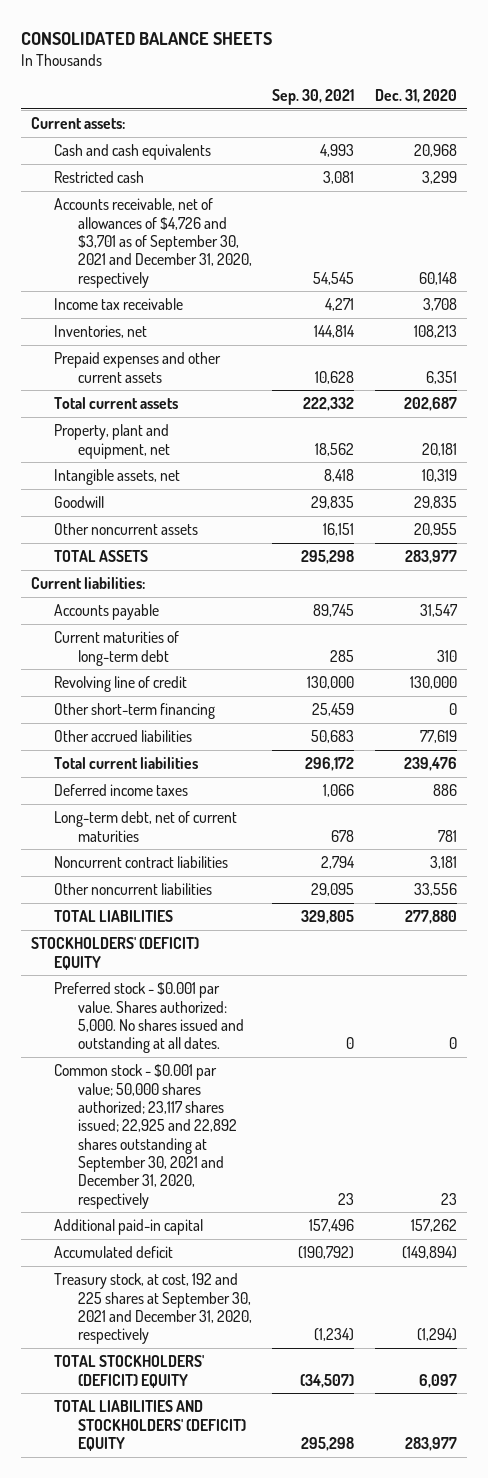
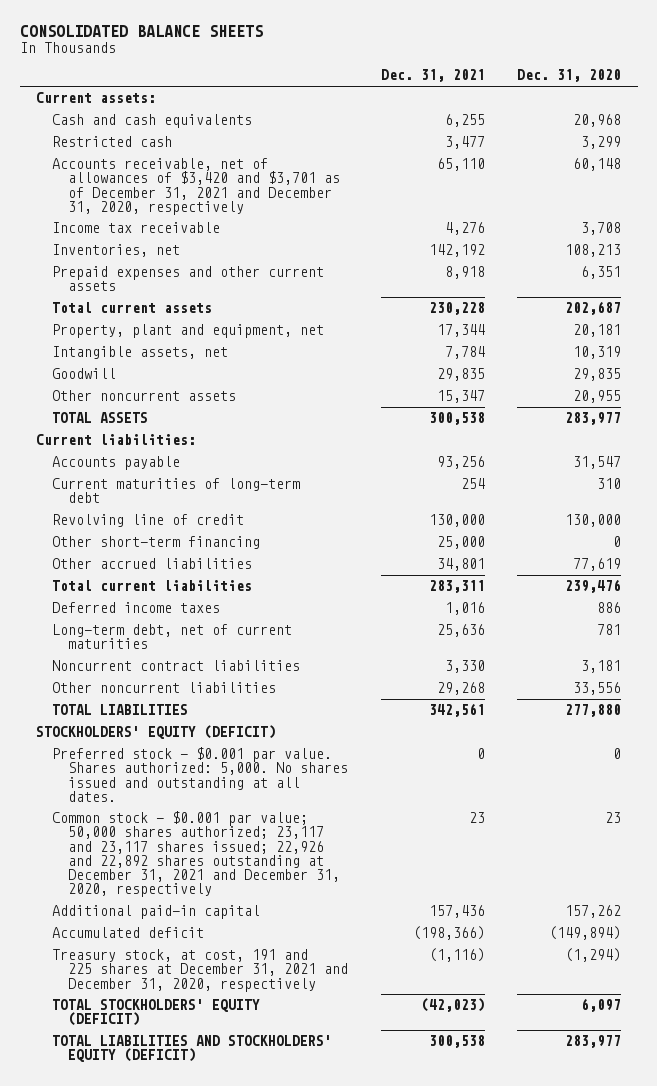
- | Sep. 30, 2021 | Dec. 31, 2020
+ | Dec. 31, 2021 | Dec. 31, 2020
- Accounts receivable, net of allowances of $4,726 and $3,701 as of September 30, 2021 and December 31, 2020, respectively | 54,545 | 60,148
+ Accounts receivable, net of allowances of $3,420 and $3,701 as of December 31, 2021 and December 31, 2020, respectively | 65,110 | 60,148
- STOCKHOLDERS' (DEFICIT) EQUITY
+ STOCKHOLDERS' EQUITY (DEFICIT)
- Common stock - $0.001 par value; 50,000 shares authorized; 23,117 shares issued; 22,925 and 22,892 shares outstanding at September 30, 2021 and December 31, 2020, respectively | 23 | 23
+ Common stock - $0.001 par value; 50,000 shares authorized; 23,117 and 23,117 shares issued; 22,926 and 22,892 shares outstanding at December 31, 2021 and December 31, 2020, respectively | 23 | 23
- Treasury stock, at cost, 192 and 225 shares at September 30, 2021 and December 31, 2020, respectively | (1,234) | (1,294)
- TOTAL STOCKHOLDERS' (DEFICIT) EQUITY | (34,507) | 6,097
- TOTAL LIABILITIES AND STOCKHOLDERS' (DEFICIT) EQUITY | 295,298 | 283,977
+ Treasury stock, at cost, 191 and 225 shares at December 31, 2021 and December 31, 2020, respectively | (1,116) | (1,294)
+ TOTAL STOCKHOLDERS' EQUITY (DEFICIT) | (42,023) | 6,097
+ TOTAL LIABILITIES AND STOCKHOLDERS' EQUITY (DEFICIT) | 300,538 | 283,977

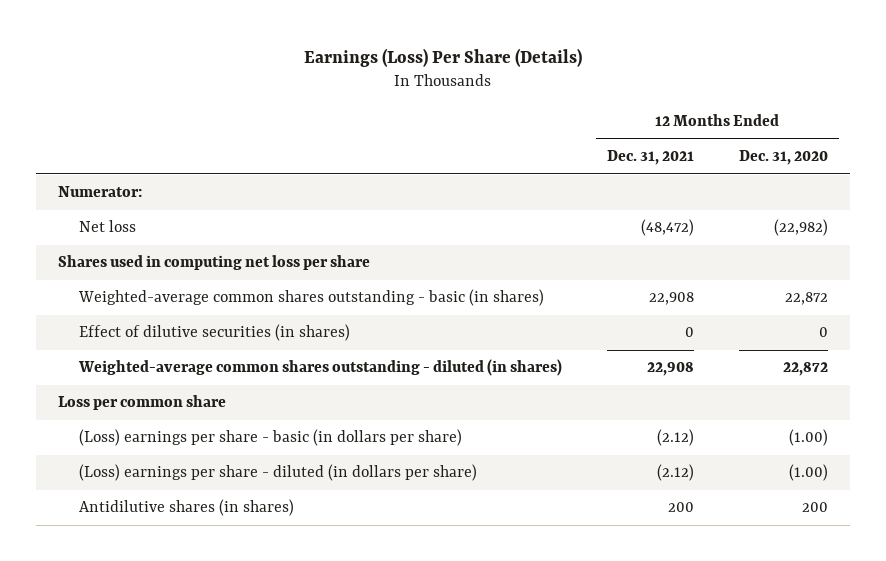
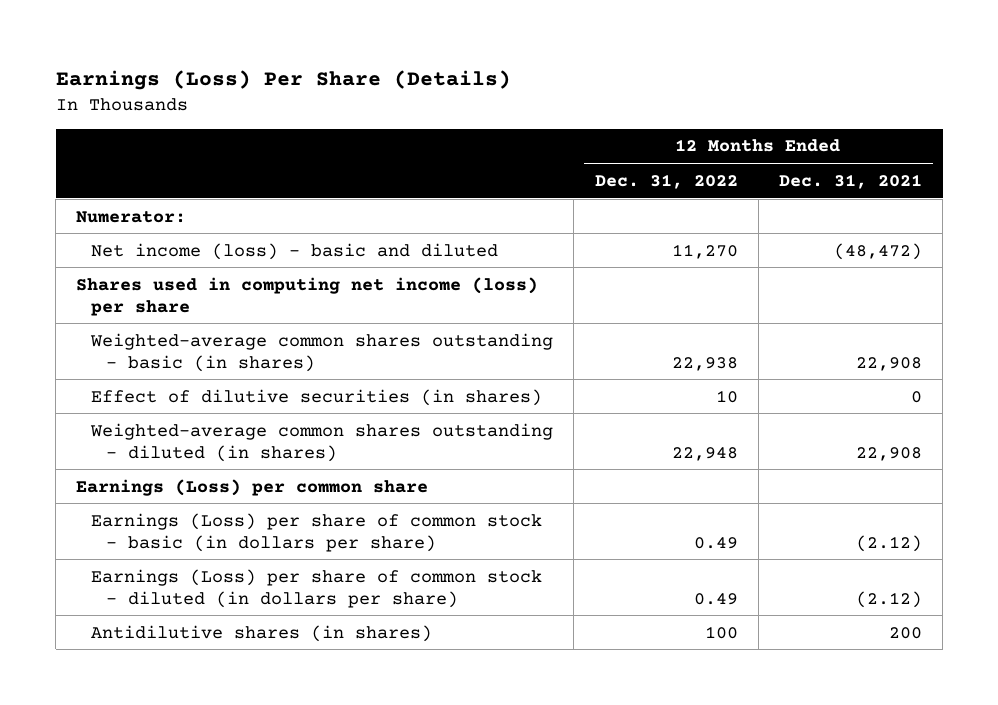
- | 12 Months Ended Dec. 31, 2021 | 12 Months Ended Dec. 31, 2020
+ | 12 Months Ended Dec. 31, 2022 | 12 Months Ended Dec. 31, 2021
- Net loss | (48,472) | (22,982)
- Shares used in computing net loss per share
+ Net income (loss) - basic and diluted | 11,270 | (48,472)
+ Shares used in computing net income (loss) per share
- Loss per common share
- (Loss) earnings per share - basic (in dollars per share) | (2.12) | (1.00)
- (Loss) earnings per share - diluted (in dollars per share) | (2.12) | (1.00)
+ Earnings (Loss) per common share
+ Earnings (Loss) per share of common stock - basic (in dollars per share) | 0.49 | (2.12)
+ Earnings (Loss) per share of common stock - diluted (in dollars per share) | 0.49 | (2.12)

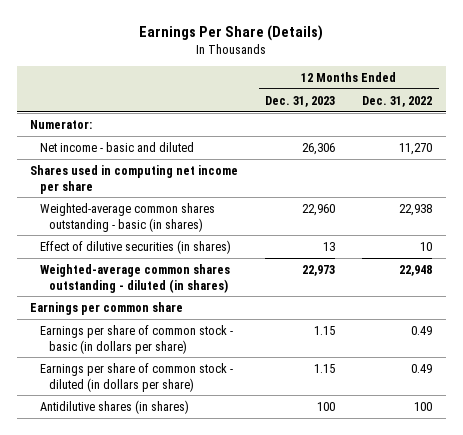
- Earnings (Loss) Per Share (Details)
+ Earnings Per Share (Details)
- | 12 Months Ended Dec. 31, 2022 | 12 Months Ended Dec. 31, 2021
+ | 12 Months Ended Dec. 31, 2023 | 12 Months Ended Dec. 31, 2022
- Net income (loss) - basic and diluted | 11,270 | (48,472)
- Shares used in computing net income (loss) per share
+ Net income - basic and diluted | 26,306 | 11,270
+ Shares used in computing net income per share
- Earnings (Loss) per common share
- Earnings (Loss) per share of common stock - basic (in dollars per share) | 0.49 | (2.12)
- Earnings (Loss) per share of common stock - diluted (in dollars per share) | 0.49 | (2.12)
+ Earnings per common share
+ Earnings per share of common stock - basic (in dollars per share) | 1.15 | 0.49
+ Earnings per share of common stock - diluted (in dollars per share) | 1.15 | 0.49

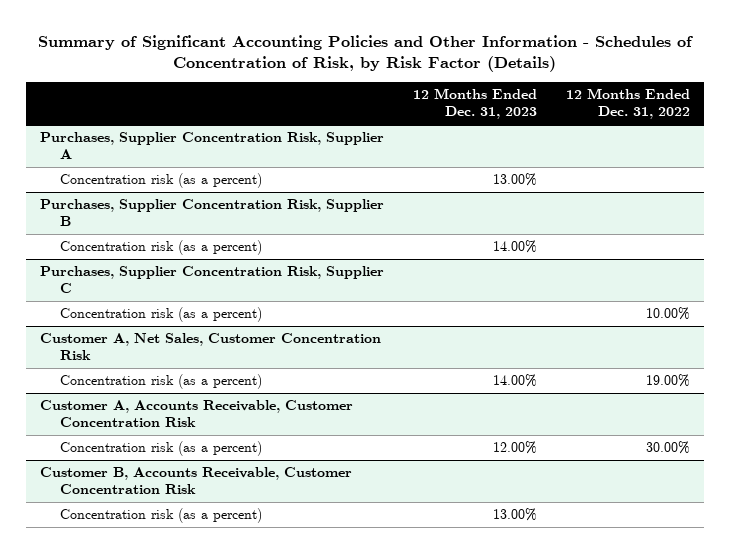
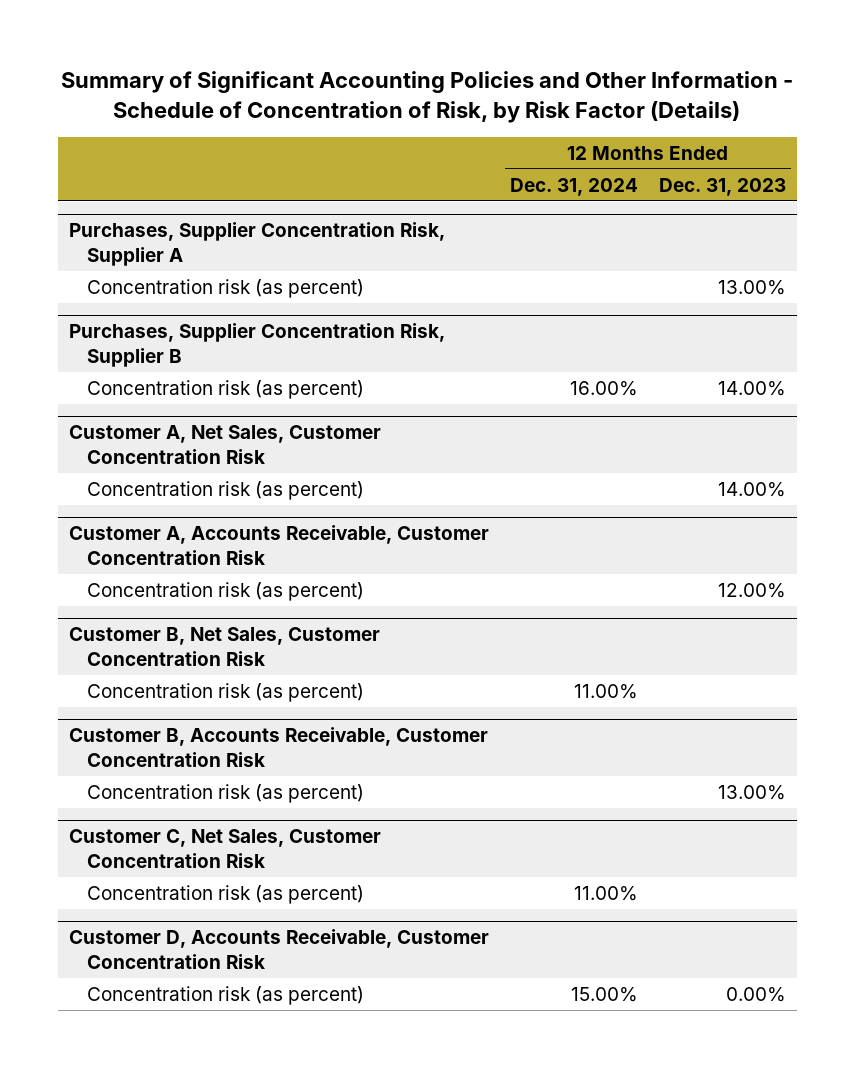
- Summary of Significant Accounting Policies and Other Information - Schedules of Concentration of Risk, by Risk Factor (Details)
+ Summary of Significant Accounting Policies and Other Information - Schedule of Concentration of Risk, by Risk Factor (Details)
- | 12 Months Ended Dec. 31, 2023 | 12 Months Ended Dec. 31, 2022
+ | 12 Months Ended Dec. 31, 2024 | 12 Months Ended Dec. 31, 2023
@ Purchases, Supplier Concentration Risk, Supplier A
- Concentration risk (as a percent) | 13.00% |
+ Concentration risk (as percent) | | 13.00%
@ Purchases, Supplier Concentration Risk, Supplier B
- Concentration risk (as a percent) | 14.00% |
- Purchases, Supplier Concentration Risk, Supplier C
- Concentration risk (as a percent) | | 10.00%
@ Purchases, Supplier Concentration Risk, Supplier B
+ Concentration risk (as percent) | 16.00% | 14.00%
@ Customer A, Net Sales, Customer Concentration Risk
- Concentration risk (as a percent) | 14.00% | 19.00%
+ Concentration risk (as percent) | | 14.00%
@ Customer A, Accounts Receivable, Customer Concentration Risk
- Concentration risk (as a percent) | 12.00% | 30.00%
+ Concentration risk (as percent) | | 12.00%
+ Customer B, Net Sales, Customer Concentration Risk
+ Concentration risk (as percent) | 11.00% |
@ Customer B, Accounts Receivable, Customer Concentration Risk
- Concentration risk (as a percent) | 13.00% |
+ Concentration risk (as percent) | | 13.00%
+ Customer C, Net Sales, Customer Concentration Risk
+ Concentration risk (as percent) | 11.00% |
+ Customer D, Accounts Receivable, Customer Concentration Risk
+ Concentration risk (as percent) | 15.00% | 0.00%

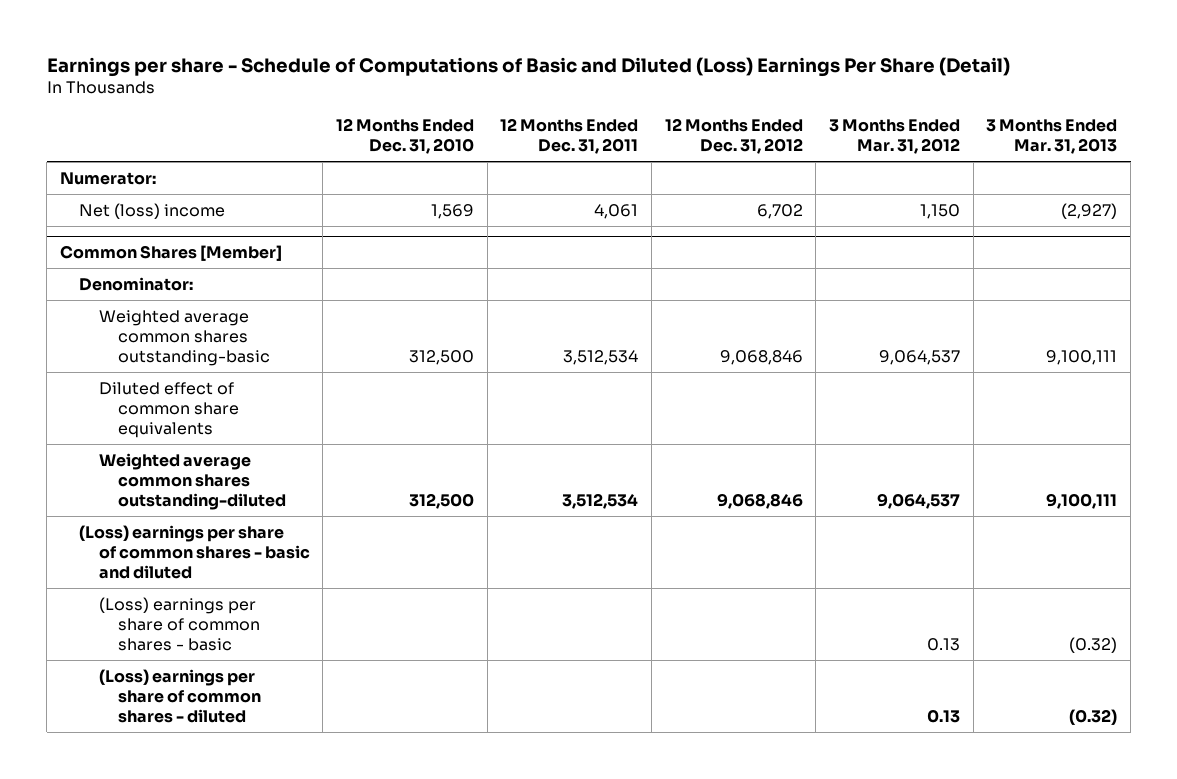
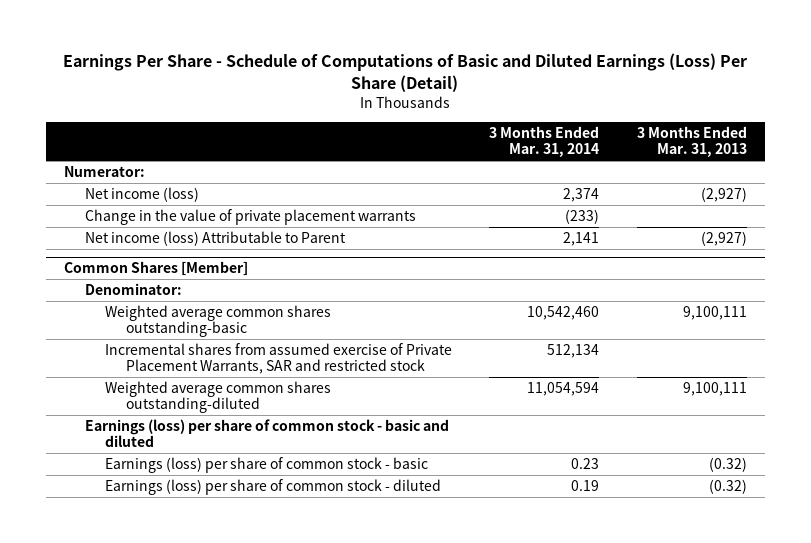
- Earnings per share - Schedule of Computations of Basic and Diluted (Loss) Earnings Per Share (Detail)
+ Earnings Per Share - Schedule of Computations of Basic and Diluted Earnings (Loss) Per Share (Detail)
- | 12 Months Ended Dec. 31, 2010 | 12 Months Ended Dec. 31, 2011 | 12 Months Ended Dec. 31, 2012 | 3 Months Ended Mar. 31, 2012 | 3 Months Ended Mar. 31, 2013
+ | 3 Months Ended Mar. 31, 2014 | 3 Months Ended Mar. 31, 2013
- Net (loss) income | 1,569 | 4,061 | 6,702 | 1,150 | (2,927)
+ Net income (loss) | 2,374 | (2,927)
+ Change in the value of private placement warrants | (233) |
+ Net income (loss) Attributable to Parent | 2,141 | (2,927)
@ Common Shares [Member]
- Diluted effect of common share equivalents
+ Incremental shares from assumed exercise of Private Placement Warrants, SAR and restricted stock | 512,134 |
- (Loss) earnings per share of common shares - basic and diluted
- (Loss) earnings per share of common shares - basic | | | | 0.13 | (0.32)
- (Loss) earnings per share of common shares - diluted | | | | 0.13 | (0.32)
+ Earnings (loss) per share of common stock - basic and diluted
+ Earnings (loss) per share of common stock - basic | 0.23 | (0.32)
+ Earnings (loss) per share of common stock - diluted | 0.19 | (0.32)

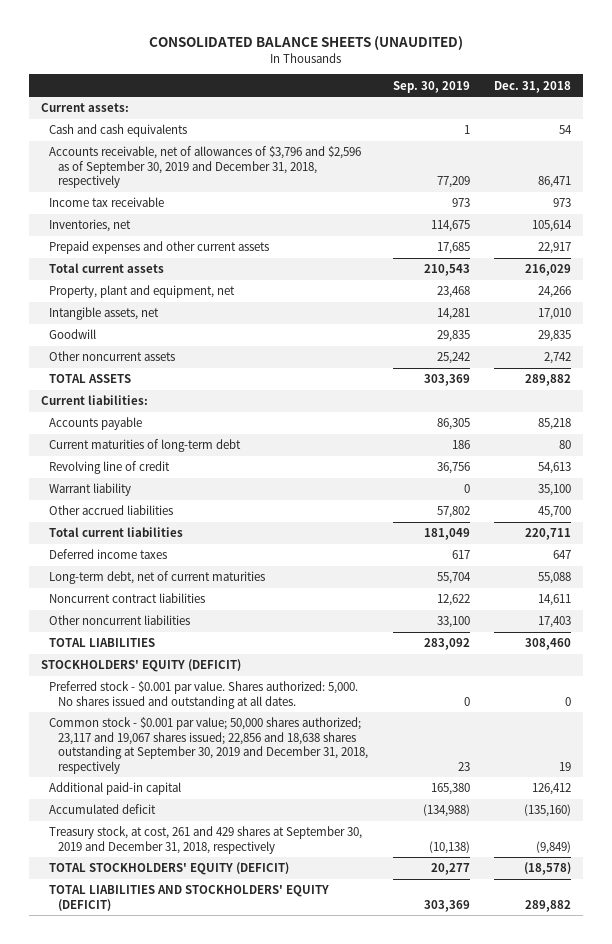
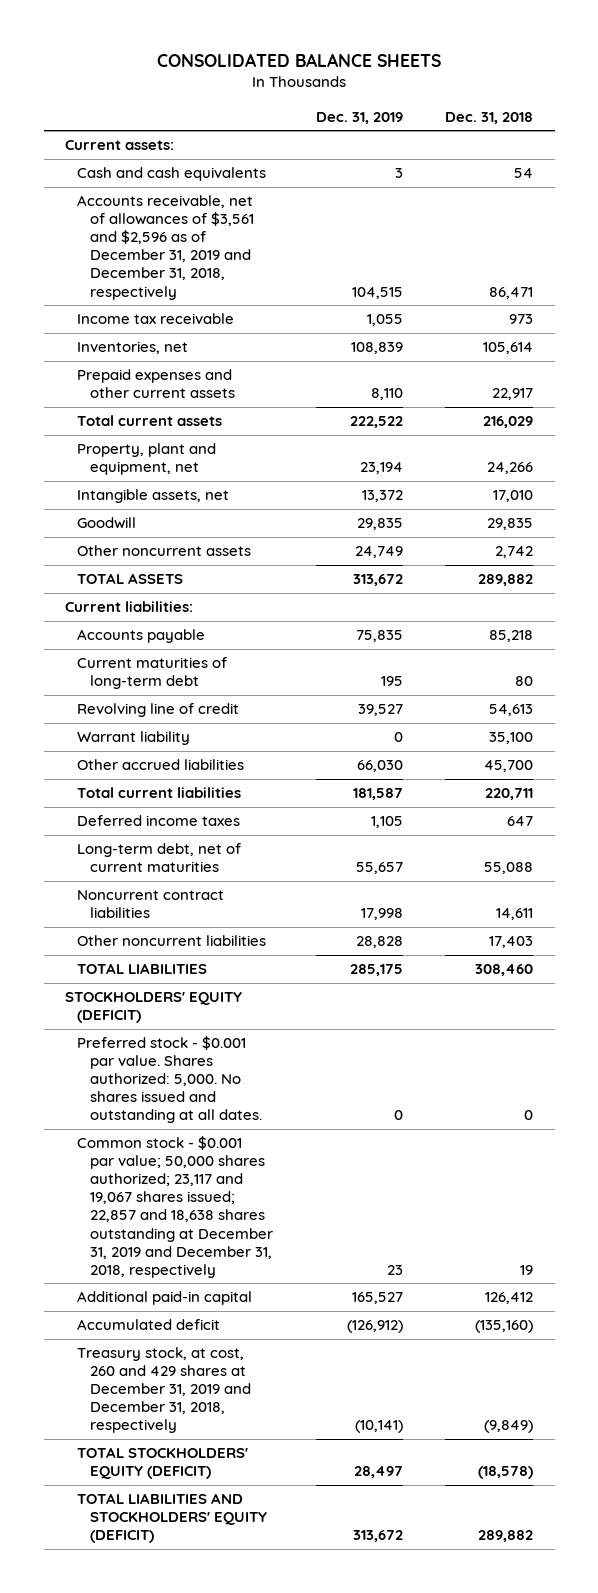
- CONSOLIDATED BALANCE SHEETS (UNAUDITED)
+ CONSOLIDATED BALANCE SHEETS
- | Sep. 30, 2019 | Dec. 31, 2018
+ | Dec. 31, 2019 | Dec. 31, 2018
- Accounts receivable, net of allowances of $3,796 and $2,596 as of September 30, 2019 and December 31, 2018, respectively | 77,209 | 86,471
+ Accounts receivable, net of allowances of $3,561 and $2,596 as of December 31, 2019 and December 31, 2018, respectively | 104,515 | 86,471
- Common stock - $0.001 par value; 50,000 shares authorized; 23,117 and 19,067 shares issued; 22,856 and 18,638 shares outstanding at September 30, 2019 and December 31, 2018, respectively | 23 | 19
+ Common stock - $0.001 par value; 50,000 shares authorized; 23,117 and 19,067 shares issued; 22,857 and 18,638 shares outstanding at December 31, 2019 and December 31, 2018, respectively | 23 | 19
- Treasury stock, at cost, 261 and 429 shares at September 30, 2019 and December 31, 2018, respectively | (10,138) | (9,849)
+ Treasury stock, at cost, 260 and 429 shares at December 31, 2019 and December 31, 2018, respectively | (10,141) | (9,849)

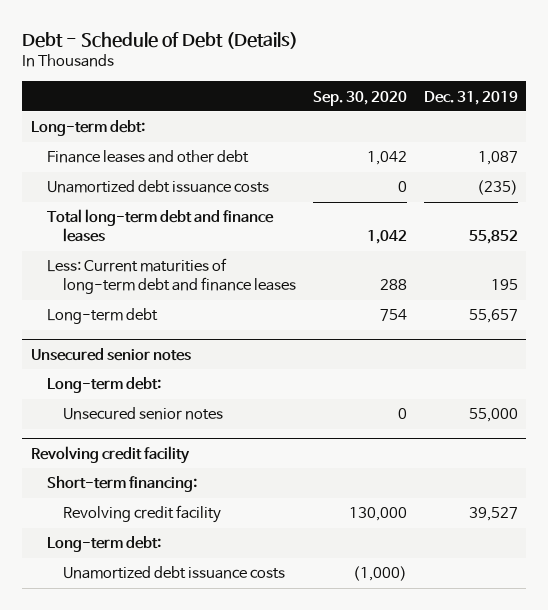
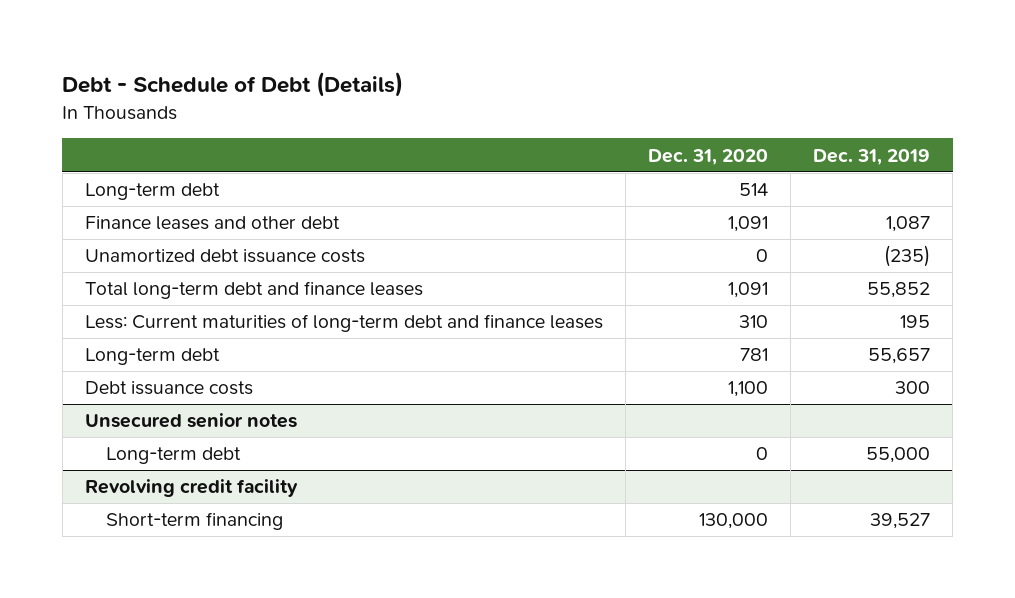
- | Sep. 30, 2020 | Dec. 31, 2019
+ | Dec. 31, 2020 | Dec. 31, 2019
- Long-term debt:
+ Long-term debt | 514 |
+ Debt issuance costs | 1,100 | 300
@ Unsecured senior notes
- Long-term debt:
- Unsecured senior notes | 0 | 55,000
+ Long-term debt | 0 | 55,000
@ Revolving credit facility
- Short-term financing:
- Revolving credit facility | 130,000 | 39,527
- Long-term debt:
- Unamortized debt issuance costs | (1,000) |
+ Short-term financing | 130,000 | 39,527

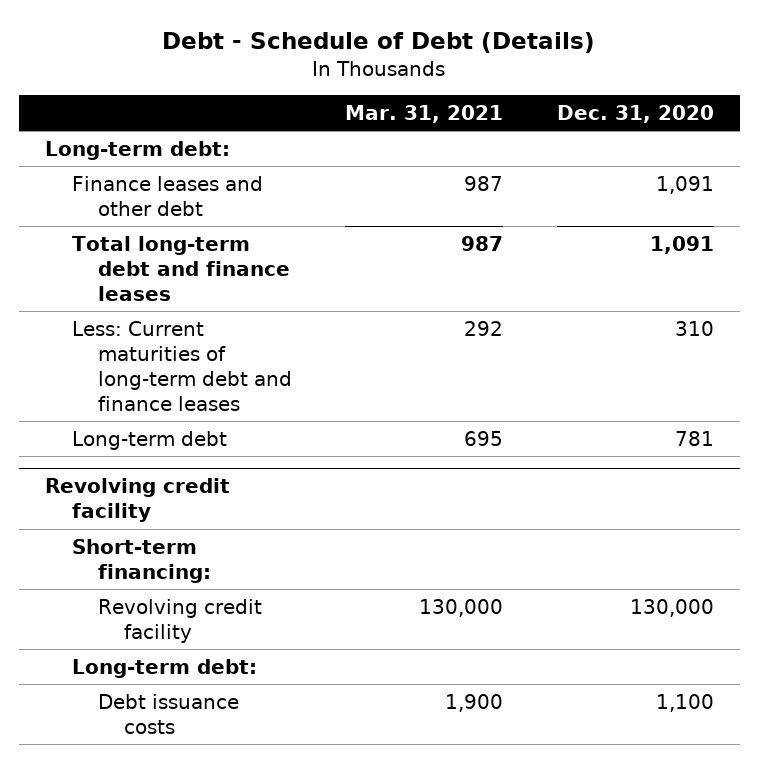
- | Dec. 31, 2020 | Dec. 31, 2019
+ | Mar. 31, 2021 | Dec. 31, 2020
- Long-term debt | 514 |
+ Long-term debt:
- Unamortized debt issuance costs | 0 | (235)
- Debt issuance costs | 1,100 | 300
- Unsecured senior notes
- Long-term debt | 0 | 55,000
@ Revolving credit facility
- Short-term financing | 130,000 | 39,527
+ Short-term financing:
+ Revolving credit facility | 130,000 | 130,000
+ Long-term debt:
+ Debt issuance costs | 1,900 | 1,100

